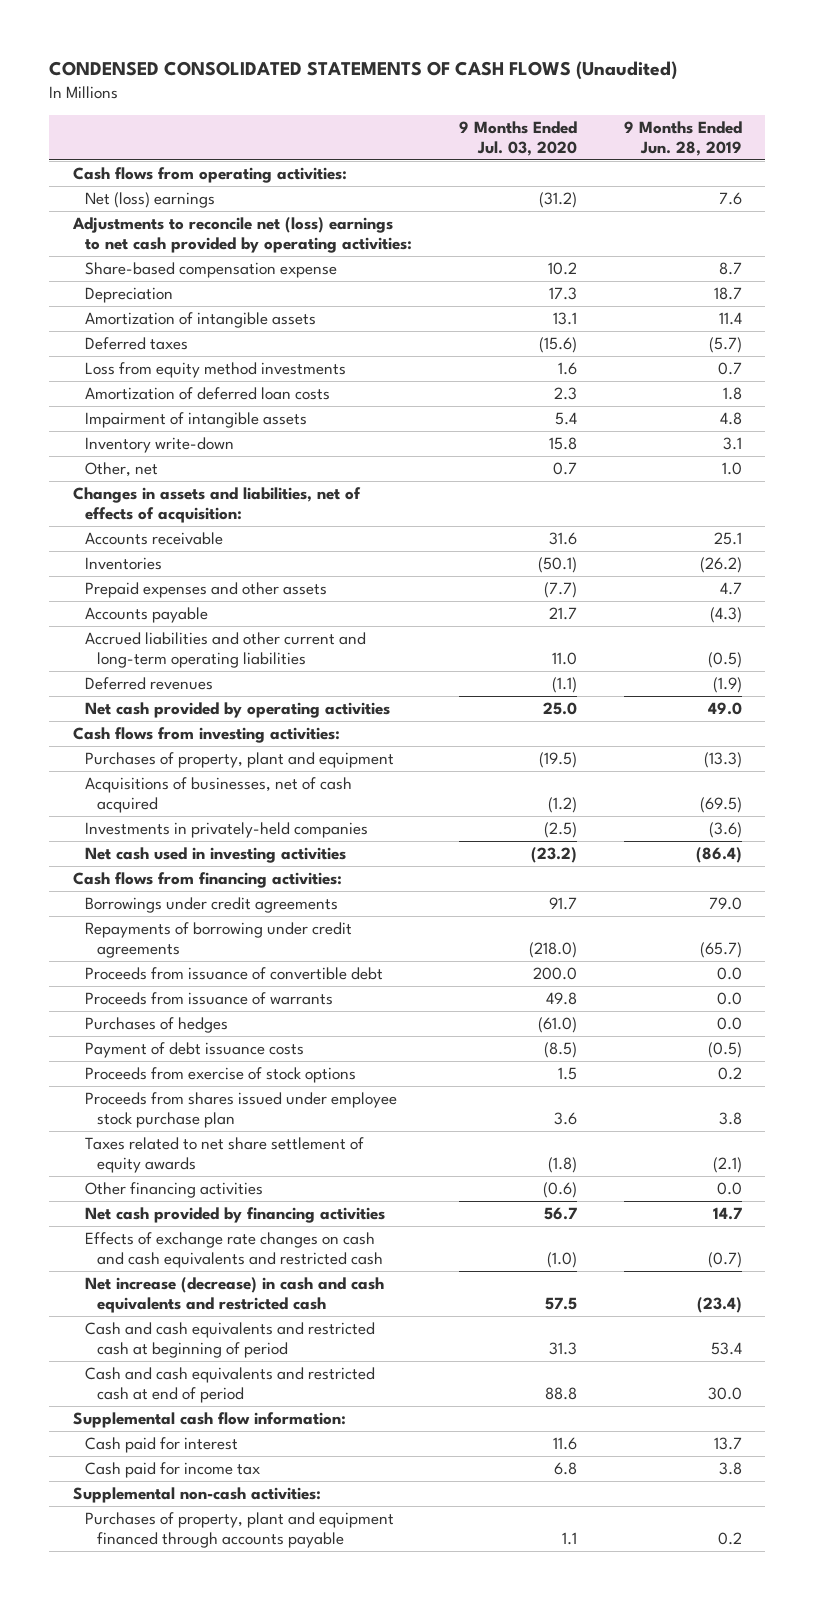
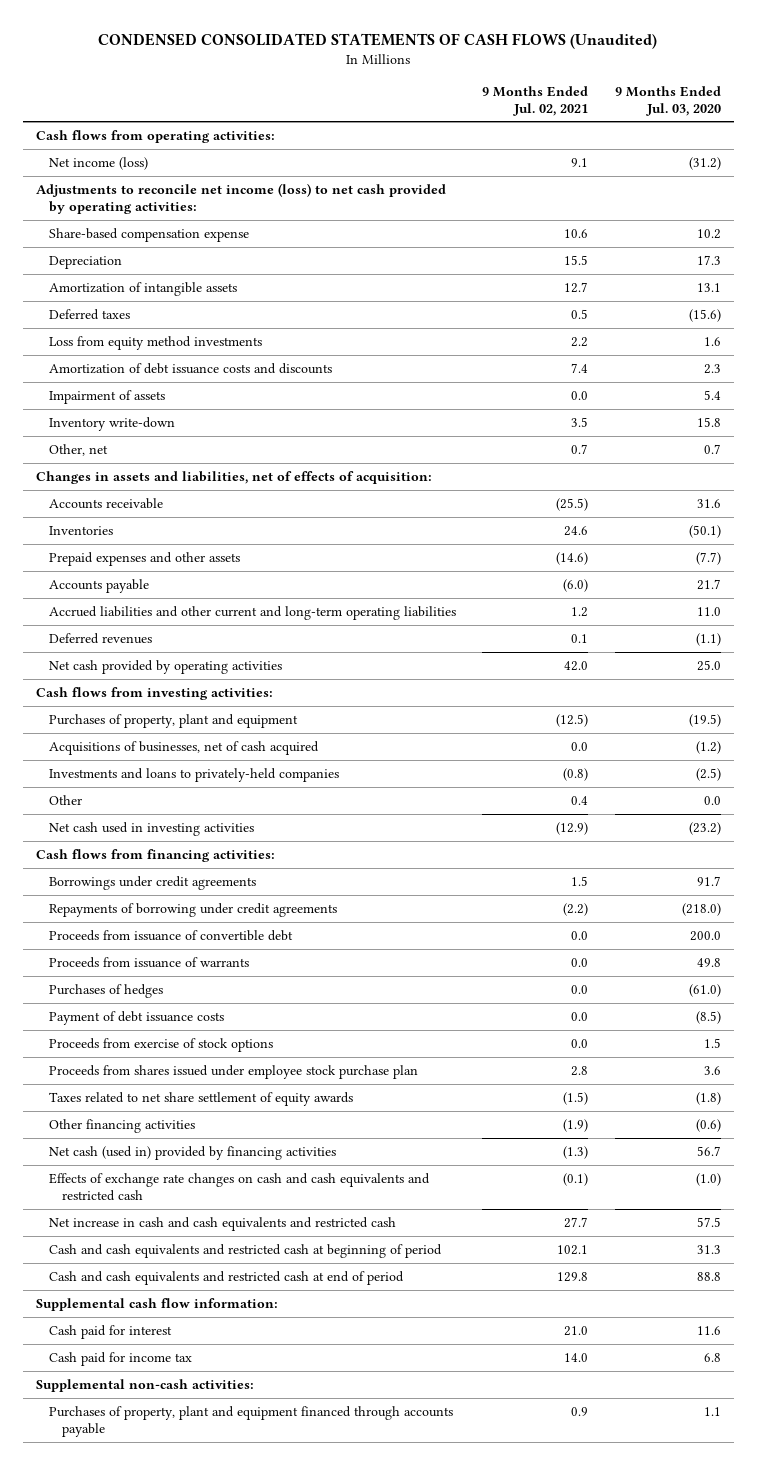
- | 9 Months Ended Jul. 03, 2020 | 9 Months Ended Jun. 28, 2019
+ | 9 Months Ended Jul. 02, 2021 | 9 Months Ended Jul. 03, 2020
- Net (loss) earnings | (31.2) | 7.6
- Adjustments to reconcile net (loss) earnings to net cash provided by operating activities:
+ Net income (loss) | 9.1 | (31.2)
+ Adjustments to reconcile net income (loss) to net cash provided by operating activities:
- Amortization of deferred loan costs | 2.3 | 1.8
- Impairment of intangible assets | 5.4 | 4.8
+ Amortization of debt issuance costs and discounts | 7.4 | 2.3
+ Impairment of assets | 0.0 | 5.4
- Investments in privately-held companies | (2.5) | (3.6)
+ Investments and loans to privately-held companies | (0.8) | (2.5)
+ Other | 0.4 | 0.0
- Net cash provided by financing activities | 56.7 | 14.7
+ Net cash (used in) provided by financing activities | (1.3) | 56.7
- Net increase (decrease) in cash and cash equivalents and restricted cash | 57.5 | (23.4)
+ Net increase in cash and cash equivalents and restricted cash | 27.7 | 57.5

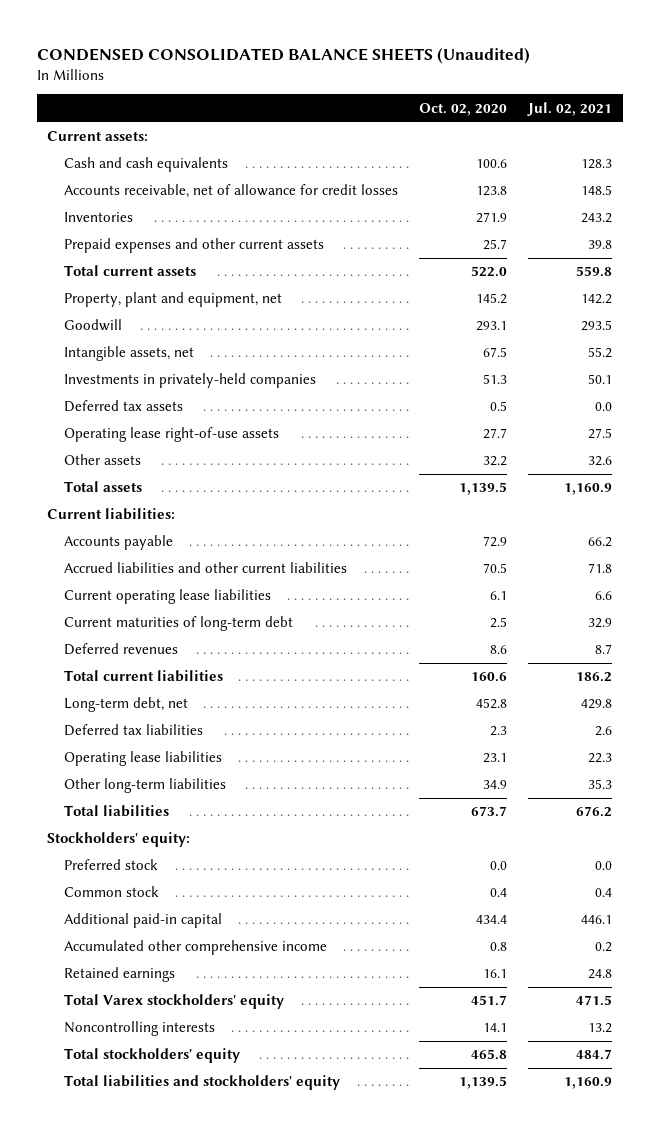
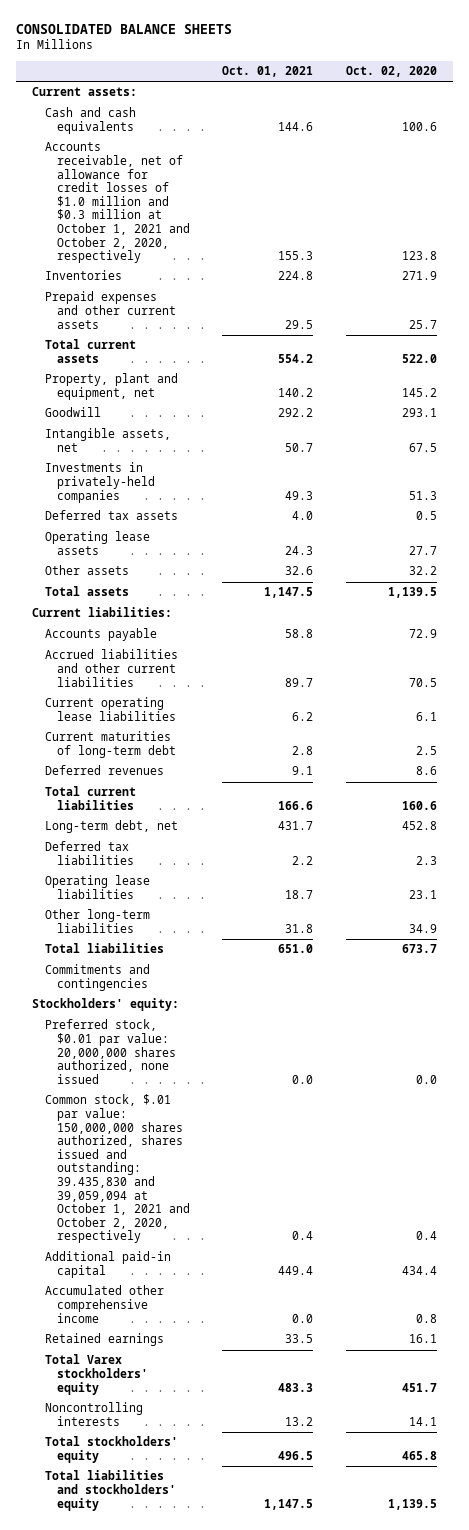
- CONDENSED CONSOLIDATED BALANCE SHEETS (Unaudited)
+ CONSOLIDATED BALANCE SHEETS
- | Oct. 02, 2020 | Jul. 02, 2021
+ | Oct. 01, 2021 | Oct. 02, 2020
- Accounts receivable, net of allowance for credit losses | 123.8 | 148.5
+ Accounts receivable, net of allowance for credit losses of $1.0 million and $0.3 million at October 1, 2021 and October 2, 2020, respectively | 155.3 | 123.8
- Operating lease right-of-use assets | 27.7 | 27.5
+ Operating lease assets | 24.3 | 27.7
+ Commitments and contingencies
- Preferred stock | 0.0 | 0.0
- Common stock | 0.4 | 0.4
+ Preferred stock, $0.01 par value: 20,000,000 shares authorized, none issued | 0.0 | 0.0
+ Common stock, $.01 par value: 150,000,000 shares authorized, shares issued and outstanding: 39.435,830 and 39,059,094 at October 1, 2021 and October 2, 2020, respectively | 0.4 | 0.4

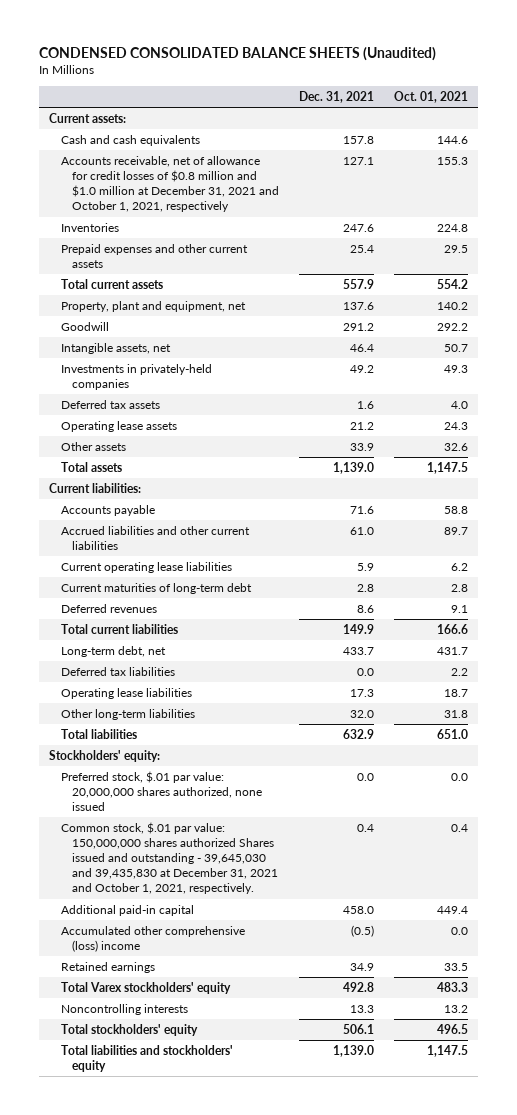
- CONSOLIDATED BALANCE SHEETS
+ CONDENSED CONSOLIDATED BALANCE SHEETS (Unaudited)
- | Oct. 01, 2021 | Oct. 02, 2020
+ | Dec. 31, 2021 | Oct. 01, 2021
- Accounts receivable, net of allowance for credit losses of $1.0 million and $0.3 million at October 1, 2021 and October 2, 2020, respectively | 155.3 | 123.8
+ Accounts receivable, net of allowance for credit losses of $0.8 million and $1.0 million at December 31, 2021 and October 1, 2021, respectively | 127.1 | 155.3
- Commitments and contingencies
- Preferred stock, $0.01 par value: 20,000,000 shares authorized, none issued | 0.0 | 0.0
- Common stock, $.01 par value: 150,000,000 shares authorized, shares issued and outstanding: 39.435,830 and 39,059,094 at October 1, 2021 and October 2, 2020, respectively | 0.4 | 0.4
+ Preferred stock, $.01 par value: 20,000,000 shares authorized, none issued | 0.0 | 0.0
+ Common stock, $.01 par value: 150,000,000 shares authorized Shares issued and outstanding - 39,645,030 and 39,435,830 at December 31, 2021 and October 1, 2021, respectively. | 0.4 | 0.4
- Accumulated other comprehensive income | 0.0 | 0.8
+ Accumulated other comprehensive (loss) income | (0.5) | 0.0

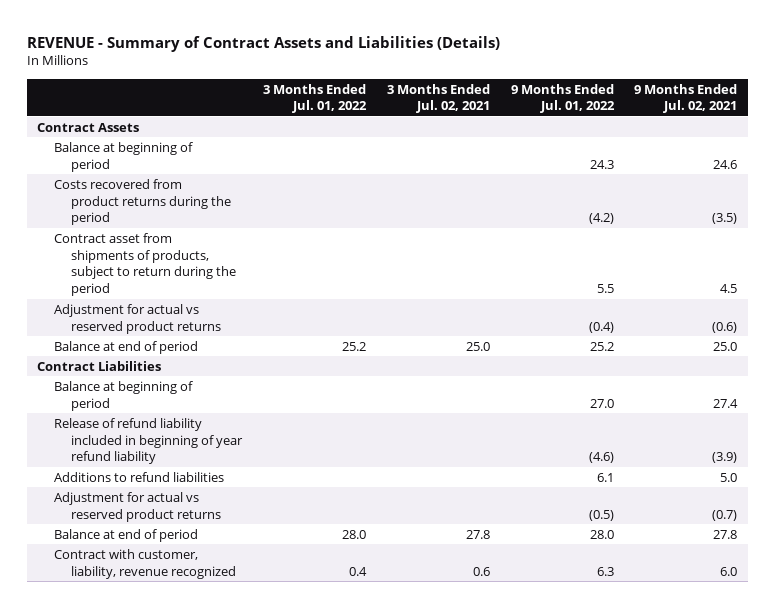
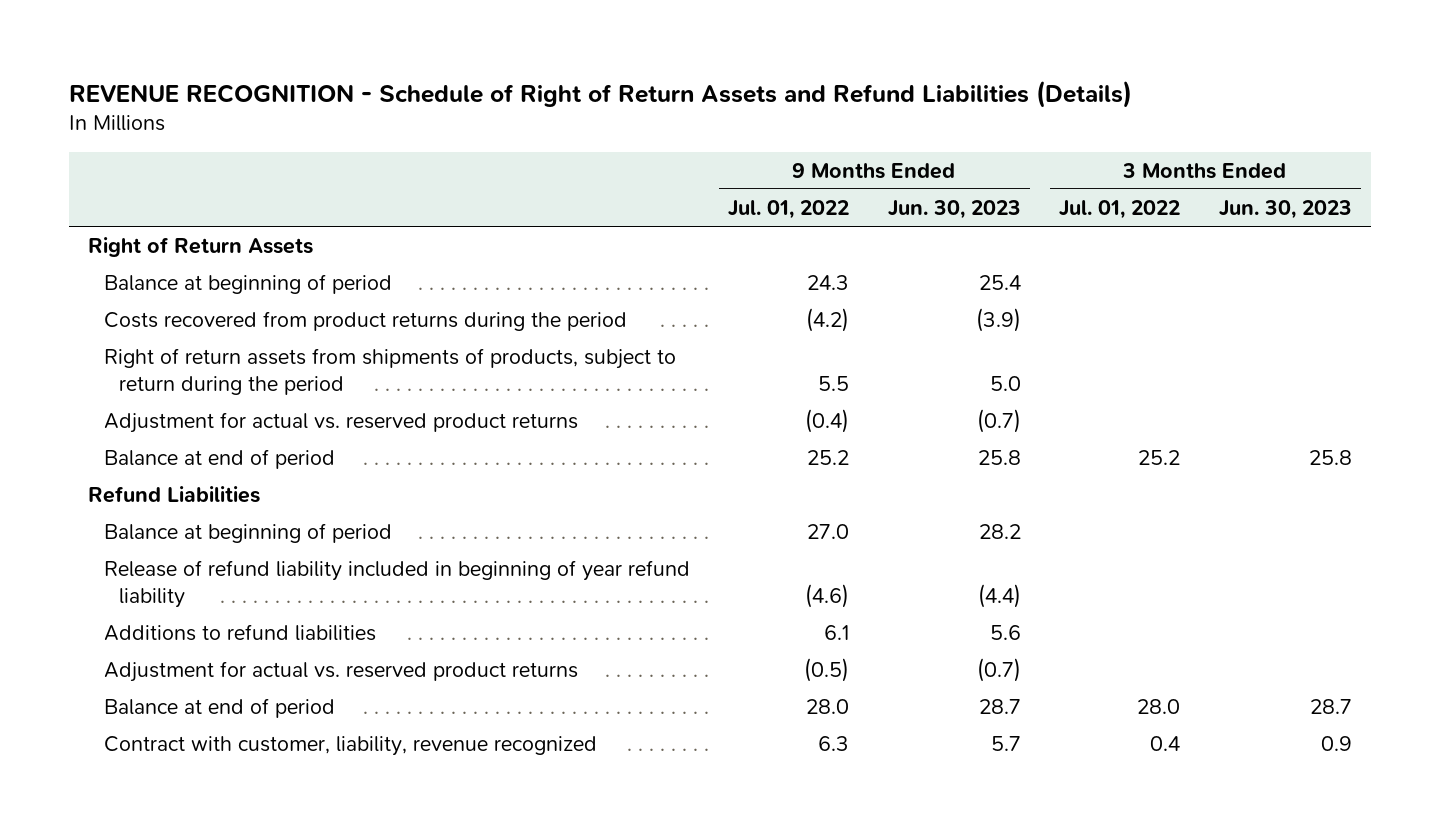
- REVENUE - Summary of Contract Assets and Liabilities (Details)
+ REVENUE RECOGNITION - Schedule of Right of Return Assets and Refund Liabilities (Details)
- | 3 Months Ended Jul. 01, 2022 | 3 Months Ended Jul. 02, 2021 | 9 Months Ended Jul. 01, 2022 | 9 Months Ended Jul. 02, 2021
+ | 9 Months Ended Jul. 01, 2022 | 9 Months Ended Jun. 30, 2023 | 3 Months Ended Jul. 01, 2022 | 3 Months Ended Jun. 30, 2023
- Contract Assets
+ Right of Return Assets
- Contract asset from shipments of products, subject to return during the period | | | 5.5 | 4.5
- Adjustment for actual vs reserved product returns | | | (0.4) | (0.6)
+ Right of return assets from shipments of products, subject to return during the period | 5.5 | 5.0 | |
+ Adjustment for actual vs. reserved product returns | (0.4) | (0.7) | |
- Contract Liabilities
+ Refund Liabilities
- Adjustment for actual vs reserved product returns | | | (0.5) | (0.7)
+ Adjustment for actual vs. reserved product returns | (0.5) | (0.7) | |

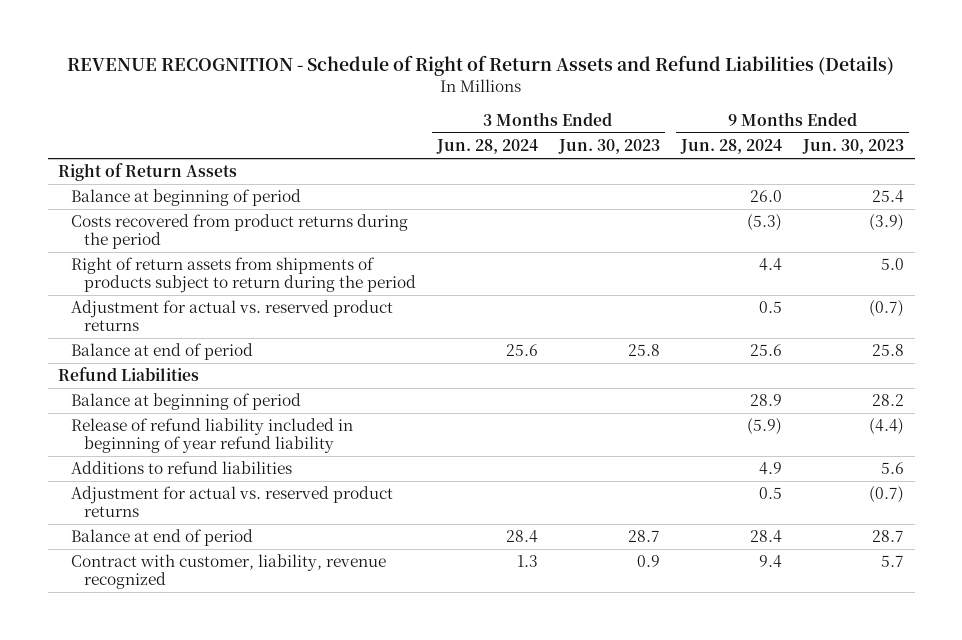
- | 9 Months Ended Jul. 01, 2022 | 9 Months Ended Jun. 30, 2023 | 3 Months Ended Jul. 01, 2022 | 3 Months Ended Jun. 30, 2023
+ | 3 Months Ended Jun. 28, 2024 | 3 Months Ended Jun. 30, 2023 | 9 Months Ended Jun. 28, 2024 | 9 Months Ended Jun. 30, 2023
- Right of return assets from shipments of products, subject to return during the period | 5.5 | 5.0 | |
+ Right of return assets from shipments of products subject to return during the period | | | 4.4 | 5.0

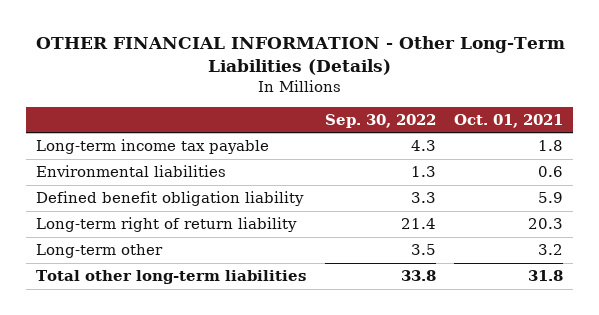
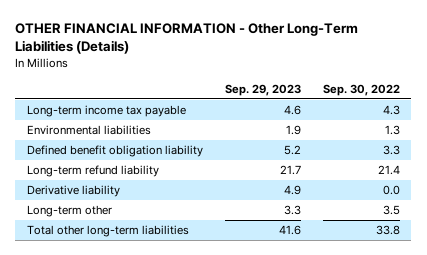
- | Sep. 30, 2022 | Oct. 01, 2021
+ | Sep. 29, 2023 | Sep. 30, 2022
- Long-term right of return liability | 21.4 | 20.3
+ Long-term refund liability | 21.7 | 21.4
+ Derivative liability | 4.9 | 0.0

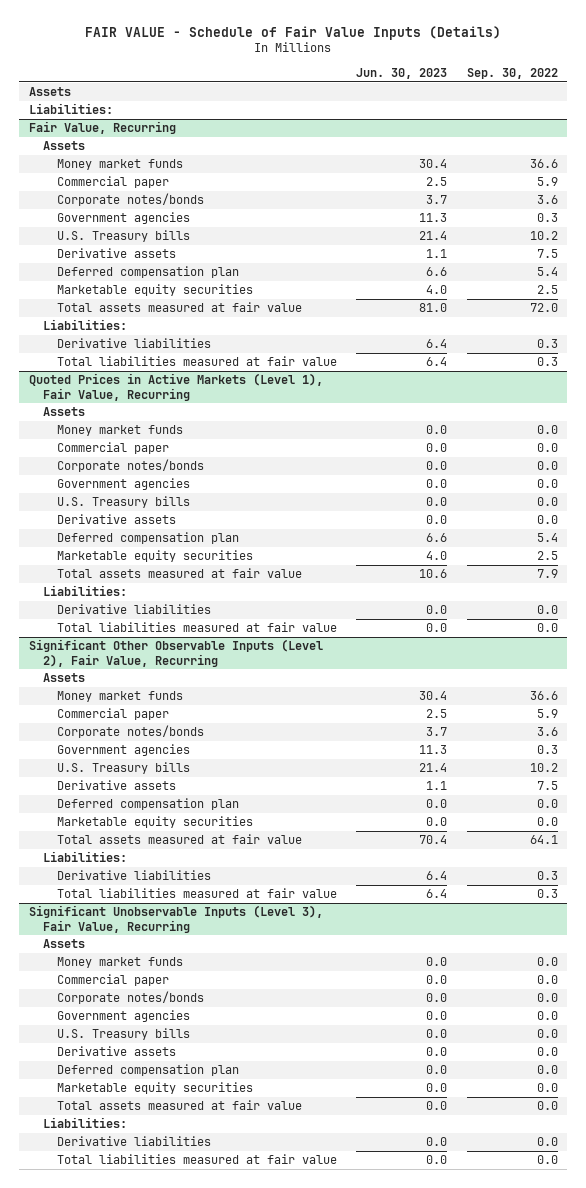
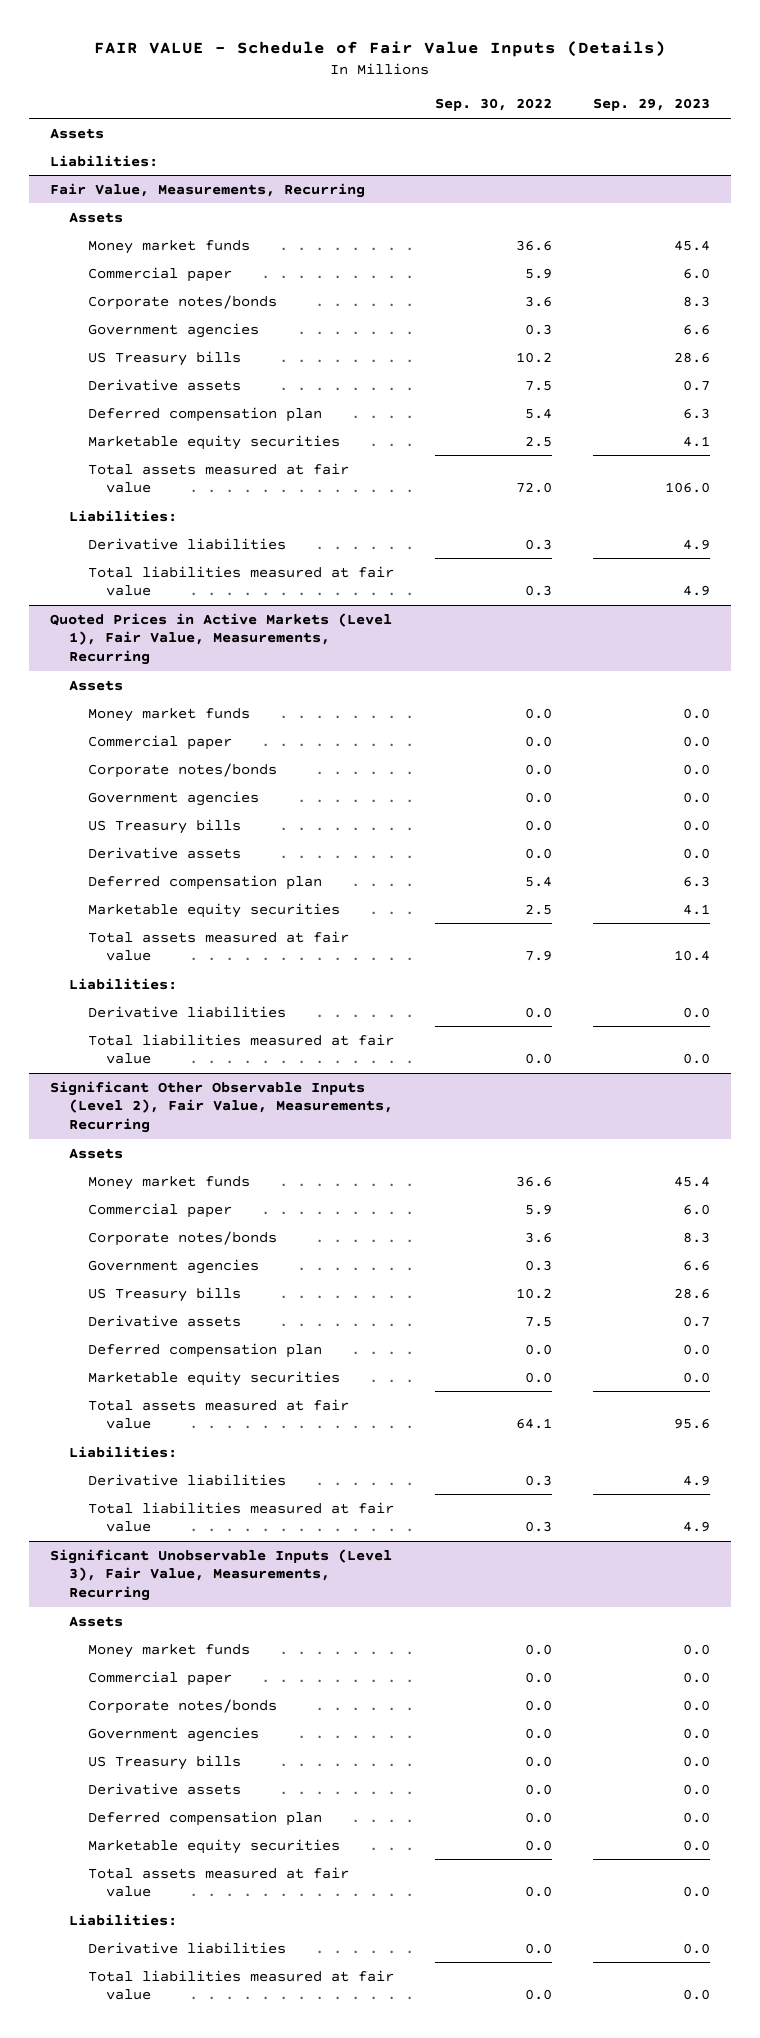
- | Jun. 30, 2023 | Sep. 30, 2022
+ | Sep. 30, 2022 | Sep. 29, 2023
- Fair Value, Recurring
+ Fair Value, Measurements, Recurring
- U.S. Treasury bills | 21.4 | 10.2
+ US Treasury bills | 10.2 | 28.6
- Quoted Prices in Active Markets (Level 1), Fair Value, Recurring
+ Quoted Prices in Active Markets (Level 1), Fair Value, Measurements, Recurring
- U.S. Treasury bills | 0.0 | 0.0
+ US Treasury bills | 0.0 | 0.0
- Significant Other Observable Inputs (Level 2), Fair Value, Recurring
+ Significant Other Observable Inputs (Level 2), Fair Value, Measurements, Recurring
- U.S. Treasury bills | 21.4 | 10.2
+ US Treasury bills | 10.2 | 28.6
- Significant Unobservable Inputs (Level 3), Fair Value, Recurring
+ Significant Unobservable Inputs (Level 3), Fair Value, Measurements, Recurring
- U.S. Treasury bills | 0.0 | 0.0
+ US Treasury bills | 0.0 | 0.0

